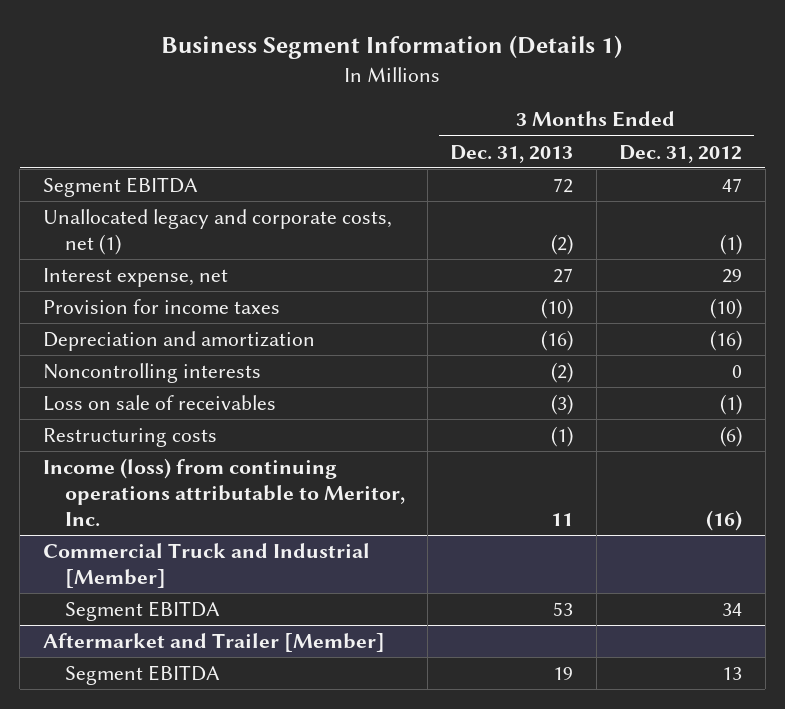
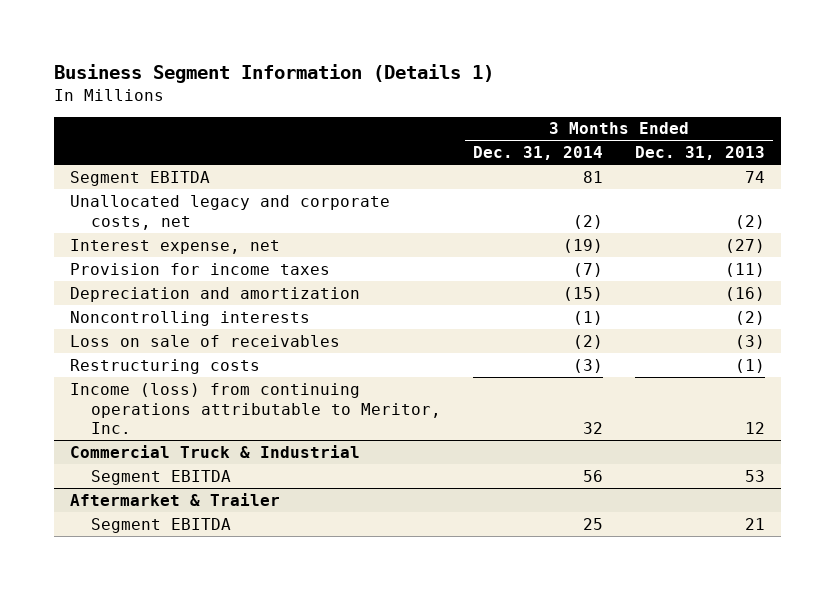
- | 3 Months Ended Dec. 31, 2013 | 3 Months Ended Dec. 31, 2012
+ | 3 Months Ended Dec. 31, 2014 | 3 Months Ended Dec. 31, 2013
- Segment EBITDA | 72 | 47
- Unallocated legacy and corporate costs, net (1) | (2) | (1)
- Interest expense, net | 27 | 29
- Provision for income taxes | (10) | (10)
+ Segment EBITDA | 81 | 74
+ Unallocated legacy and corporate costs, net | (2) | (2)
+ Interest expense, net | (19) | (27)
+ Provision for income taxes | (7) | (11)
- Income (loss) from continuing operations attributable to Meritor, Inc. | 11 | (16)
- Commercial Truck and Industrial [Member]
+ Income (loss) from continuing operations attributable to Meritor, Inc. | 32 | 12
+ Commercial Truck & Industrial
- Aftermarket and Trailer [Member]
- Segment EBITDA | 19 | 13
+ Aftermarket & Trailer
+ Segment EBITDA | 25 | 21

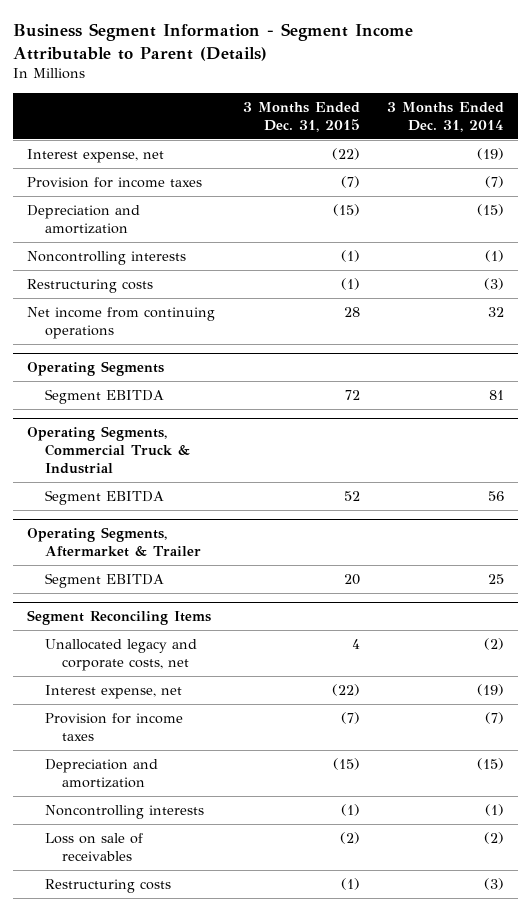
- Business Segment Information (Details 1)
+ Business Segment Information - Segment Income Attributable to Parent (Details)
- | 3 Months Ended Dec. 31, 2014 | 3 Months Ended Dec. 31, 2013
+ | 3 Months Ended Dec. 31, 2015 | 3 Months Ended Dec. 31, 2014
+ Interest expense, net | (22) | (19)
+ Provision for income taxes | (7) | (7)
+ Depreciation and amortization | (15) | (15)
+ Noncontrolling interests | (1) | (1)
+ Restructuring costs | (1) | (3)
+ Net income from continuing operations | 28 | 32
+ Operating Segments
+ Operating Segments, Commercial Truck & Industrial
+ Segment EBITDA | 52 | 56
+ Operating Segments, Aftermarket & Trailer
+ Segment EBITDA | 20 | 25
+ Segment Reconciling Items
- Income (loss) from continuing operations attributable to Meritor, Inc. | 32 | 12
- Commercial Truck & Industrial
- Segment EBITDA | 56 | 53
- Aftermarket & Trailer
- Segment EBITDA | 25 | 21

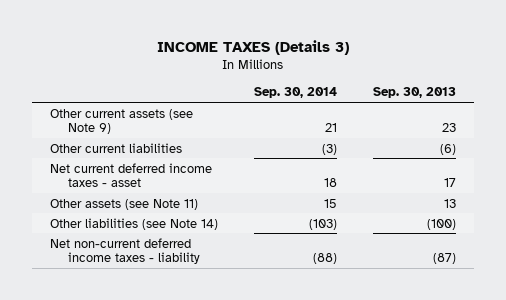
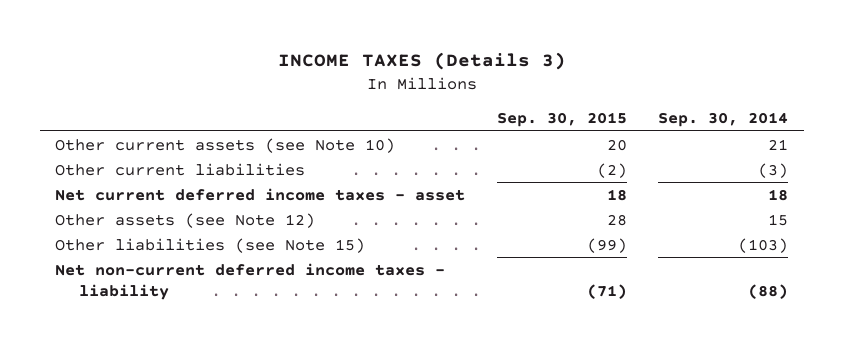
- | Sep. 30, 2014 | Sep. 30, 2013
+ | Sep. 30, 2015 | Sep. 30, 2014
- Other current assets (see Note 9) | 21 | 23
+ Other current assets (see Note 10) | 20 | 21
- Other assets (see Note 11) | 15 | 13
- Other liabilities (see Note 14) | (103) | (100)
+ Other assets (see Note 12) | 28 | 15
+ Other liabilities (see Note 15) | (99) | (103)

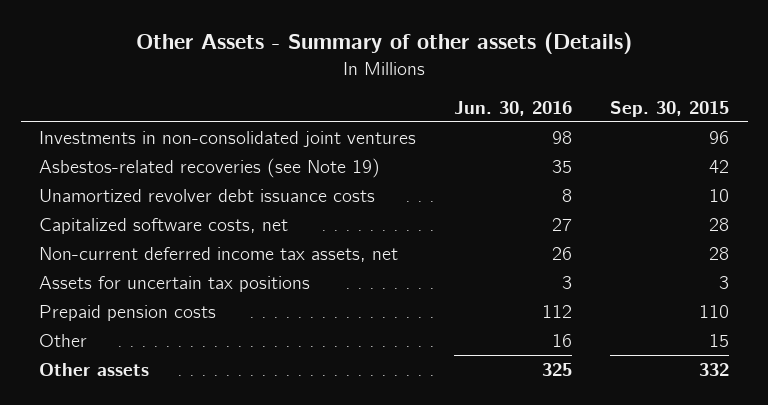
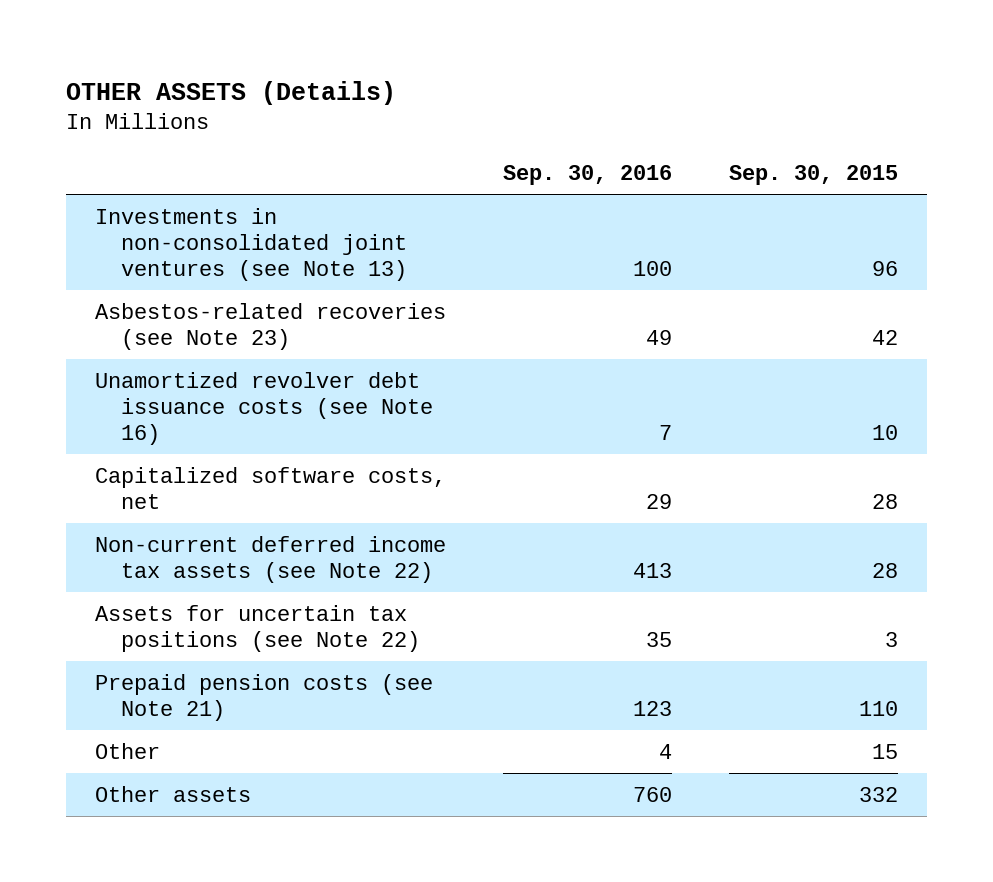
- Other Assets - Summary of other assets (Details)
+ OTHER ASSETS (Details)
- | Jun. 30, 2016 | Sep. 30, 2015
+ | Sep. 30, 2016 | Sep. 30, 2015
- Investments in non-consolidated joint ventures | 98 | 96
- Asbestos-related recoveries (see Note 19) | 35 | 42
- Unamortized revolver debt issuance costs | 8 | 10
+ Investments in non-consolidated joint ventures (see Note 13) | 100 | 96
+ Asbestos-related recoveries (see Note 23) | 49 | 42
+ Unamortized revolver debt issuance costs (see Note 16) | 7 | 10
- Non-current deferred income tax assets, net | 26 | 28
- Assets for uncertain tax positions | 3 | 3
- Prepaid pension costs | 112 | 110
+ Non-current deferred income tax assets (see Note 22) | 413 | 28
+ Assets for uncertain tax positions (see Note 22) | 35 | 3
+ Prepaid pension costs (see Note 21) | 123 | 110

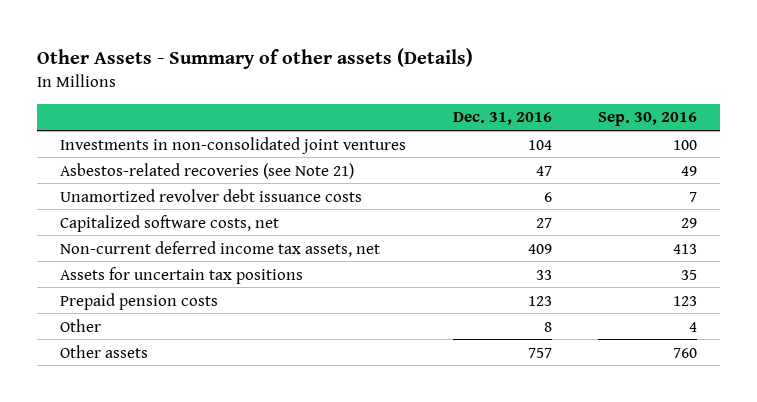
- OTHER ASSETS (Details)
+ Other Assets - Summary of other assets (Details)
- | Sep. 30, 2016 | Sep. 30, 2015
+ | Dec. 31, 2016 | Sep. 30, 2016
- Investments in non-consolidated joint ventures (see Note 13) | 100 | 96
- Asbestos-related recoveries (see Note 23) | 49 | 42
- Unamortized revolver debt issuance costs (see Note 16) | 7 | 10
+ Investments in non-consolidated joint ventures | 104 | 100
+ Asbestos-related recoveries (see Note 21) | 47 | 49
+ Unamortized revolver debt issuance costs | 6 | 7
- Non-current deferred income tax assets (see Note 22) | 413 | 28
- Assets for uncertain tax positions (see Note 22) | 35 | 3
- Prepaid pension costs (see Note 21) | 123 | 110
+ Non-current deferred income tax assets, net | 409 | 413
+ Assets for uncertain tax positions | 33 | 35
+ Prepaid pension costs | 123 | 123

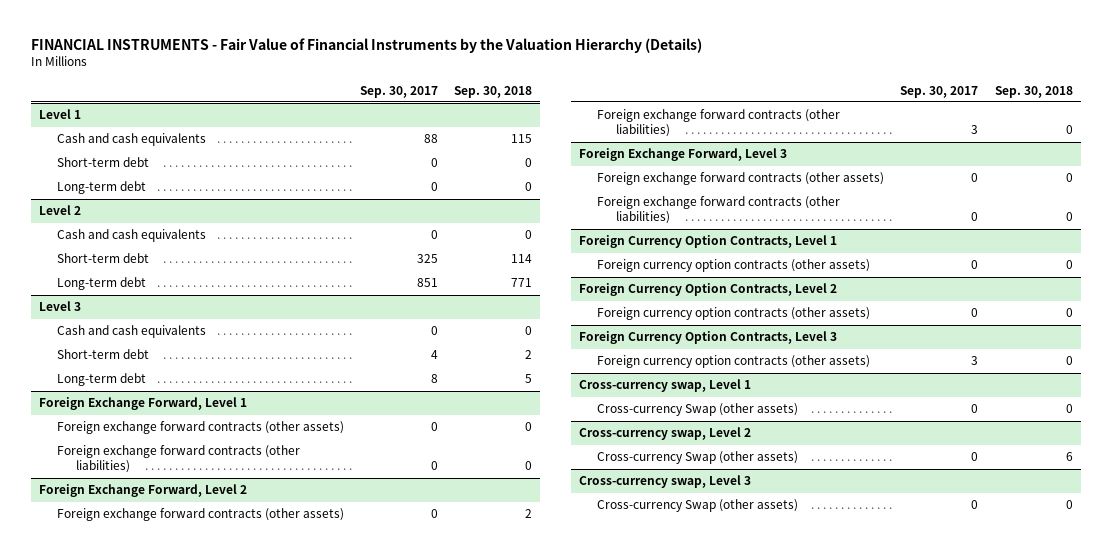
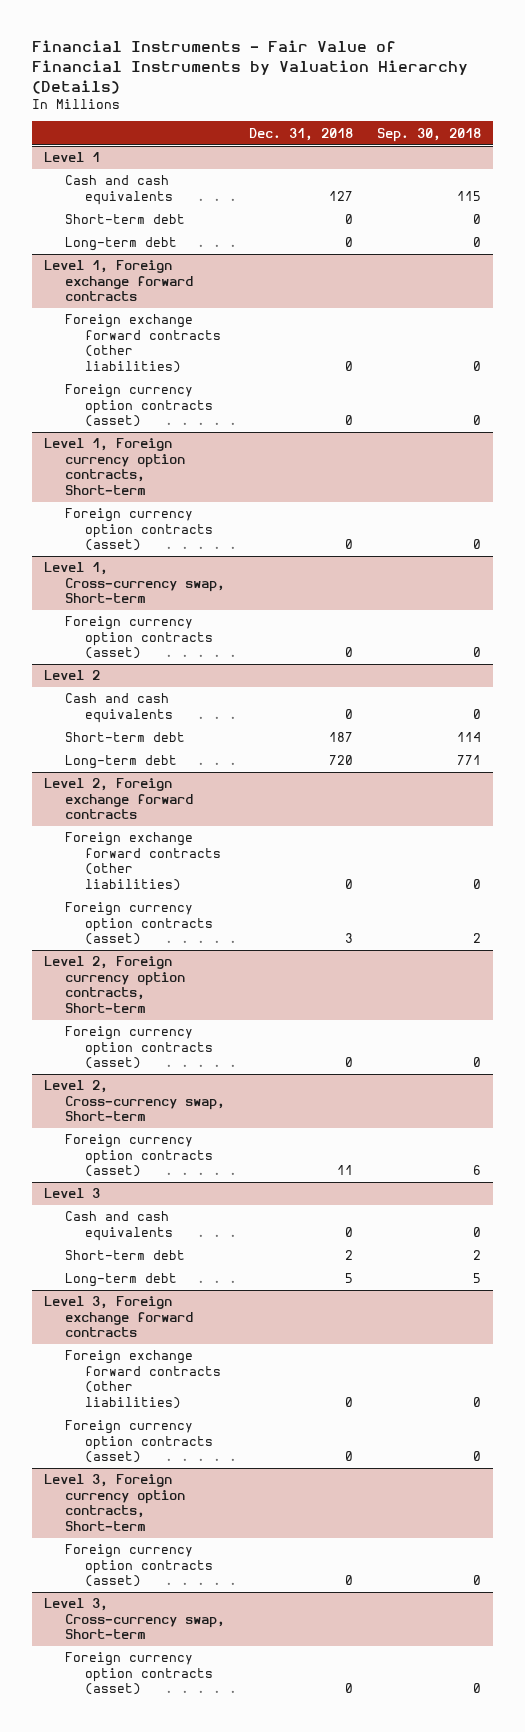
- FINANCIAL INSTRUMENTS - Fair Value of Financial Instruments by the Valuation Hierarchy (Details)
+ Financial Instruments - Fair Value of Financial Instruments by Valuation Hierarchy (Details)
- | Sep. 30, 2017 | Sep. 30, 2018
+ | Dec. 31, 2018 | Sep. 30, 2018
+ Level 1, Foreign exchange forward contracts
+ Foreign exchange forward contracts (other liabilities) | 0 | 0
+ Foreign currency option contracts (asset) | 0 | 0
+ Level 1, Foreign currency option contracts, Short-term
+ Foreign currency option contracts (asset) | 0 | 0
+ Level 1, Cross-currency swap, Short-term
+ Foreign currency option contracts (asset) | 0 | 0
+ Level 2, Foreign exchange forward contracts
+ Foreign exchange forward contracts (other liabilities) | 0 | 0
+ Foreign currency option contracts (asset) | 3 | 2
+ Level 2, Foreign currency option contracts, Short-term
+ Foreign currency option contracts (asset) | 0 | 0
+ Level 2, Cross-currency swap, Short-term
+ Foreign currency option contracts (asset) | 11 | 6
- Foreign Exchange Forward, Level 1
- Foreign exchange forward contracts (other assets) | 0 | 0
- Foreign exchange forward contracts (other liabilities) | 0 | 0
- Foreign Exchange Forward, Level 2
- Foreign exchange forward contracts (other assets) | 0 | 2
- Foreign exchange forward contracts (other liabilities) | 3 | 0
- Foreign Exchange Forward, Level 3
- Foreign exchange forward contracts (other assets) | 0 | 0
+ Level 3, Foreign exchange forward contracts
- Foreign Currency Option Contracts, Level 1
- Foreign currency option contracts (other assets) | 0 | 0
- Foreign Currency Option Contracts, Level 2
- Foreign currency option contracts (other assets) | 0 | 0
- Foreign Currency Option Contracts, Level 3
- Foreign currency option contracts (other assets) | 3 | 0
- Cross-currency swap, Level 1
- Cross-currency Swap (other assets) | 0 | 0
- Cross-currency swap, Level 2
- Cross-currency Swap (other assets) | 0 | 6
- Cross-currency swap, Level 3
- Cross-currency Swap (other assets) | 0 | 0
+ Foreign currency option contracts (asset) | 0 | 0
+ Level 3, Foreign currency option contracts, Short-term
+ Foreign currency option contracts (asset) | 0 | 0
+ Level 3, Cross-currency swap, Short-term
+ Foreign currency option contracts (asset) | 0 | 0

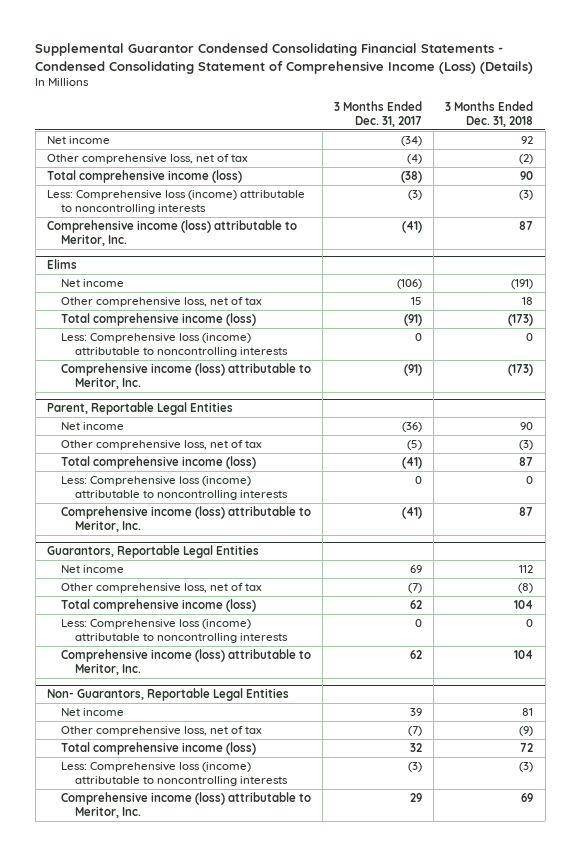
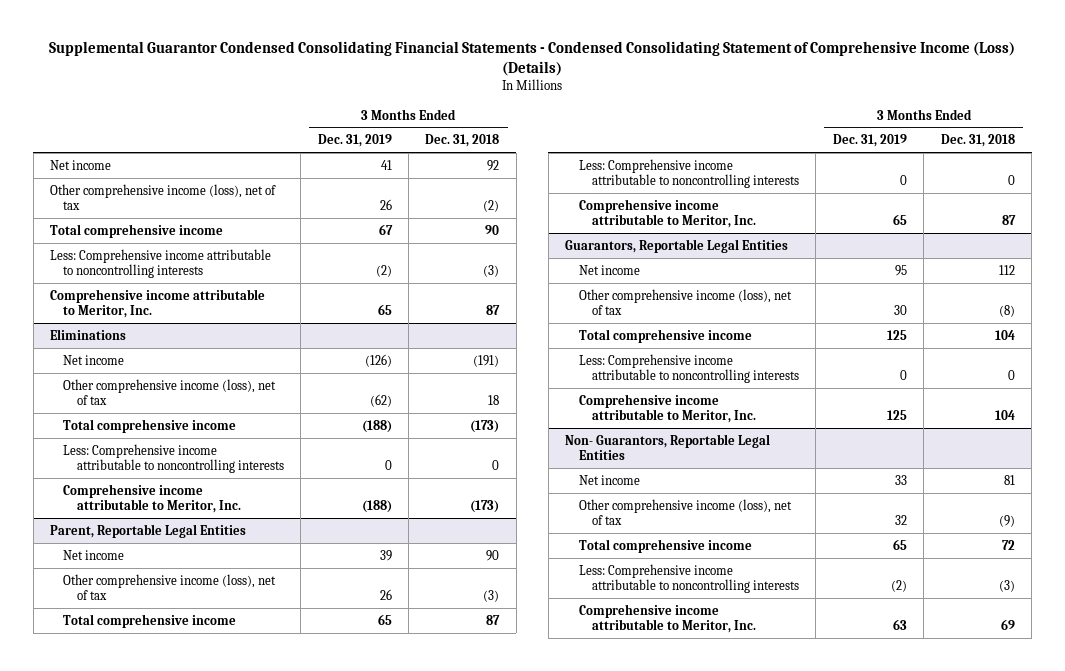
- | 3 Months Ended Dec. 31, 2017 | 3 Months Ended Dec. 31, 2018
+ | 3 Months Ended Dec. 31, 2019 | 3 Months Ended Dec. 31, 2018
- Other comprehensive loss, net of tax | (4) | (2)
- Total comprehensive income (loss) | (38) | 90
- Less: Comprehensive loss (income) attributable to noncontrolling interests | (3) | (3)
- Comprehensive income (loss) attributable to Meritor, Inc. | (41) | 87
- Elims
+ Other comprehensive income (loss), net of tax | 26 | (2)
+ Total comprehensive income | 67 | 90
+ Less: Comprehensive income attributable to noncontrolling interests | (2) | (3)
+ Comprehensive income attributable to Meritor, Inc. | 65 | 87
+ Eliminations
- Other comprehensive loss, net of tax | 15 | 18
- Total comprehensive income (loss) | (91) | (173)
- Less: Comprehensive loss (income) attributable to noncontrolling interests | 0 | 0
- Comprehensive income (loss) attributable to Meritor, Inc. | (91) | (173)
+ Other comprehensive income (loss), net of tax | (62) | 18
+ Total comprehensive income | (188) | (173)
+ Less: Comprehensive income attributable to noncontrolling interests | 0 | 0
+ Comprehensive income attributable to Meritor, Inc. | (188) | (173)
@ Parent, Reportable Legal Entities
- Other comprehensive loss, net of tax | (5) | (3)
- Total comprehensive income (loss) | (41) | 87
- Less: Comprehensive loss (income) attributable to noncontrolling interests | 0 | 0
- Comprehensive income (loss) attributable to Meritor, Inc. | (41) | 87
+ Other comprehensive income (loss), net of tax | 26 | (3)
+ Total comprehensive income | 65 | 87
+ Less: Comprehensive income attributable to noncontrolling interests | 0 | 0
+ Comprehensive income attributable to Meritor, Inc. | 65 | 87
@ Guarantors, Reportable Legal Entities
- Other comprehensive loss, net of tax | (7) | (8)
- Total comprehensive income (loss) | 62 | 104
- Less: Comprehensive loss (income) attributable to noncontrolling interests | 0 | 0
- Comprehensive income (loss) attributable to Meritor, Inc. | 62 | 104
+ Other comprehensive income (loss), net of tax | 30 | (8)
+ Total comprehensive income | 125 | 104
+ Less: Comprehensive income attributable to noncontrolling interests | 0 | 0
+ Comprehensive income attributable to Meritor, Inc. | 125 | 104
@ Non- Guarantors, Reportable Legal Entities
- Other comprehensive loss, net of tax | (7) | (9)
- Total comprehensive income (loss) | 32 | 72
- Less: Comprehensive loss (income) attributable to noncontrolling interests | (3) | (3)
- Comprehensive income (loss) attributable to Meritor, Inc. | 29 | 69
+ Other comprehensive income (loss), net of tax | 32 | (9)
+ Total comprehensive income | 65 | 72
+ Less: Comprehensive income attributable to noncontrolling interests | (2) | (3)
+ Comprehensive income attributable to Meritor, Inc. | 63 | 69

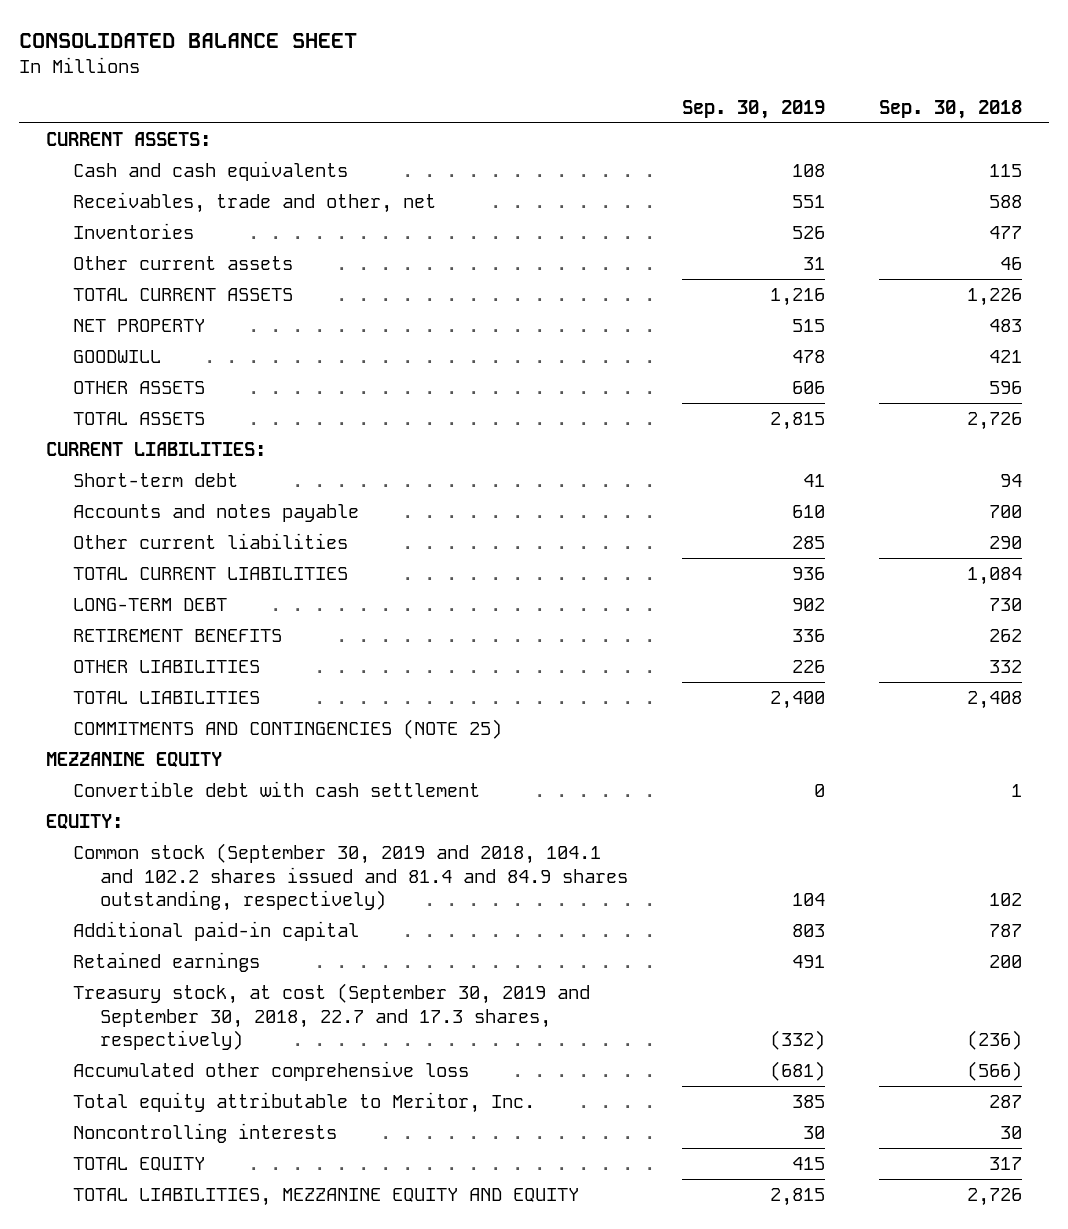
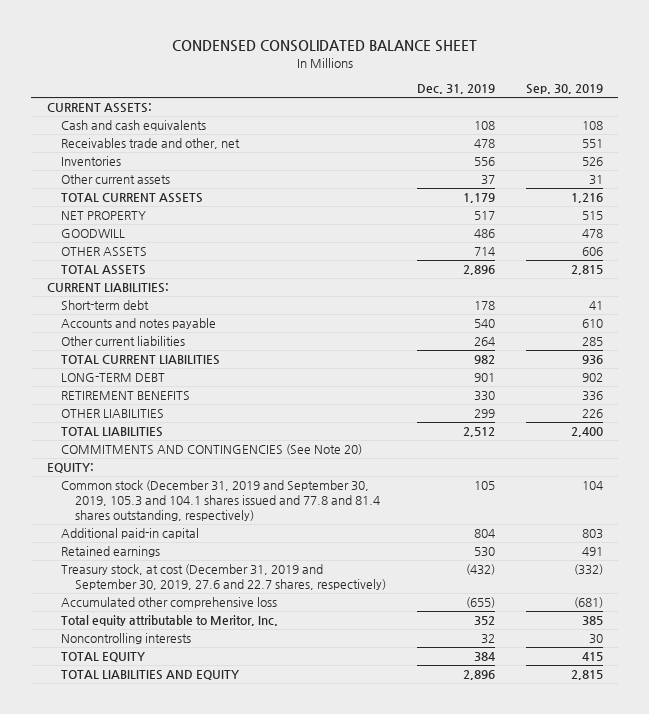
- CONSOLIDATED BALANCE SHEET
+ CONDENSED CONSOLIDATED BALANCE SHEET
- | Sep. 30, 2019 | Sep. 30, 2018
+ | Dec. 31, 2019 | Sep. 30, 2019
- Receivables, trade and other, net | 551 | 588
+ Receivables trade and other, net | 478 | 551
- COMMITMENTS AND CONTINGENCIES (NOTE 25)
- MEZZANINE EQUITY
- Convertible debt with cash settlement | 0 | 1
+ COMMITMENTS AND CONTINGENCIES (See Note 20)
- Common stock (September 30, 2019 and 2018, 104.1 and 102.2 shares issued and 81.4 and 84.9 shares outstanding, respectively) | 104 | 102
+ Common stock (December 31, 2019 and September 30, 2019, 105.3 and 104.1 shares issued and 77.8 and 81.4 shares outstanding, respectively) | 105 | 104
- Treasury stock, at cost (September 30, 2019 and September 30, 2018, 22.7 and 17.3 shares, respectively) | (332) | (236)
+ Treasury stock, at cost (December 31, 2019 and September 30, 2019, 27.6 and 22.7 shares, respectively) | (432) | (332)
- TOTAL LIABILITIES, MEZZANINE EQUITY AND EQUITY | 2,815 | 2,726
+ TOTAL LIABILITIES AND EQUITY | 2,896 | 2,815

